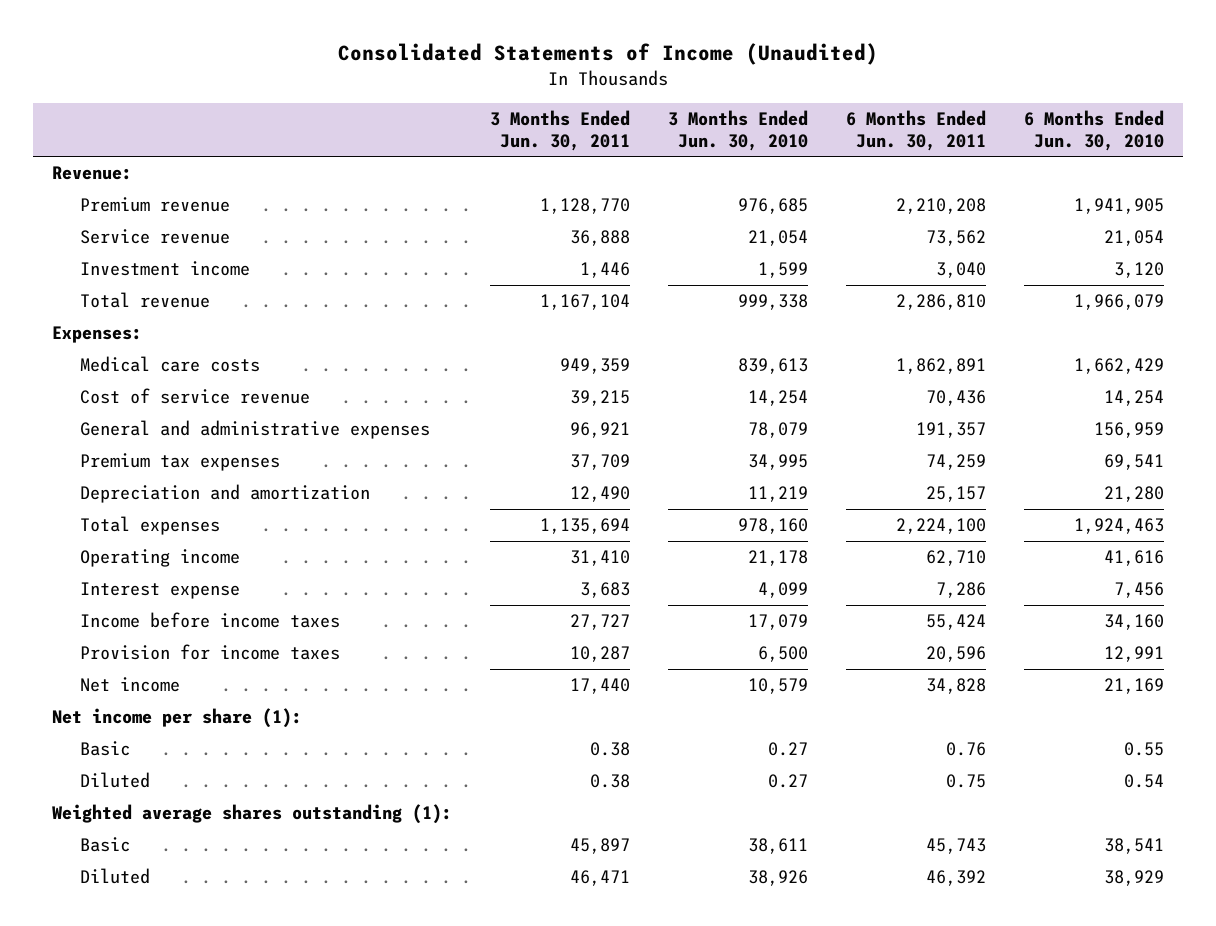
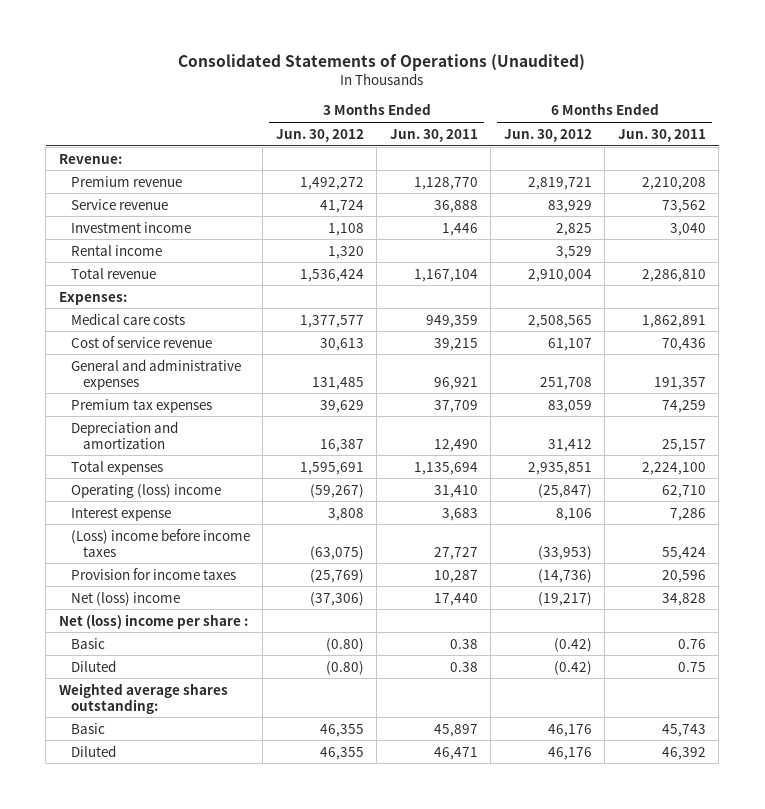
- Consolidated Statements of Income (Unaudited)
+ Consolidated Statements of Operations (Unaudited)
- | 3 Months Ended Jun. 30, 2011 | 3 Months Ended Jun. 30, 2010 | 6 Months Ended Jun. 30, 2011 | 6 Months Ended Jun. 30, 2010
+ | 3 Months Ended Jun. 30, 2012 | 3 Months Ended Jun. 30, 2011 | 6 Months Ended Jun. 30, 2012 | 6 Months Ended Jun. 30, 2011
+ Rental income | 1,320 | | 3,529 |
- Operating income | 31,410 | 21,178 | 62,710 | 41,616
+ Operating (loss) income | (59,267) | 31,410 | (25,847) | 62,710
- Income before income taxes | 27,727 | 17,079 | 55,424 | 34,160
+ (Loss) income before income taxes | (63,075) | 27,727 | (33,953) | 55,424
- Net income | 17,440 | 10,579 | 34,828 | 21,169
- Net income per share (1):
+ Net (loss) income | (37,306) | 17,440 | (19,217) | 34,828
+ Net (loss) income per share :
- Weighted average shares outstanding (1):
+ Weighted average shares outstanding:

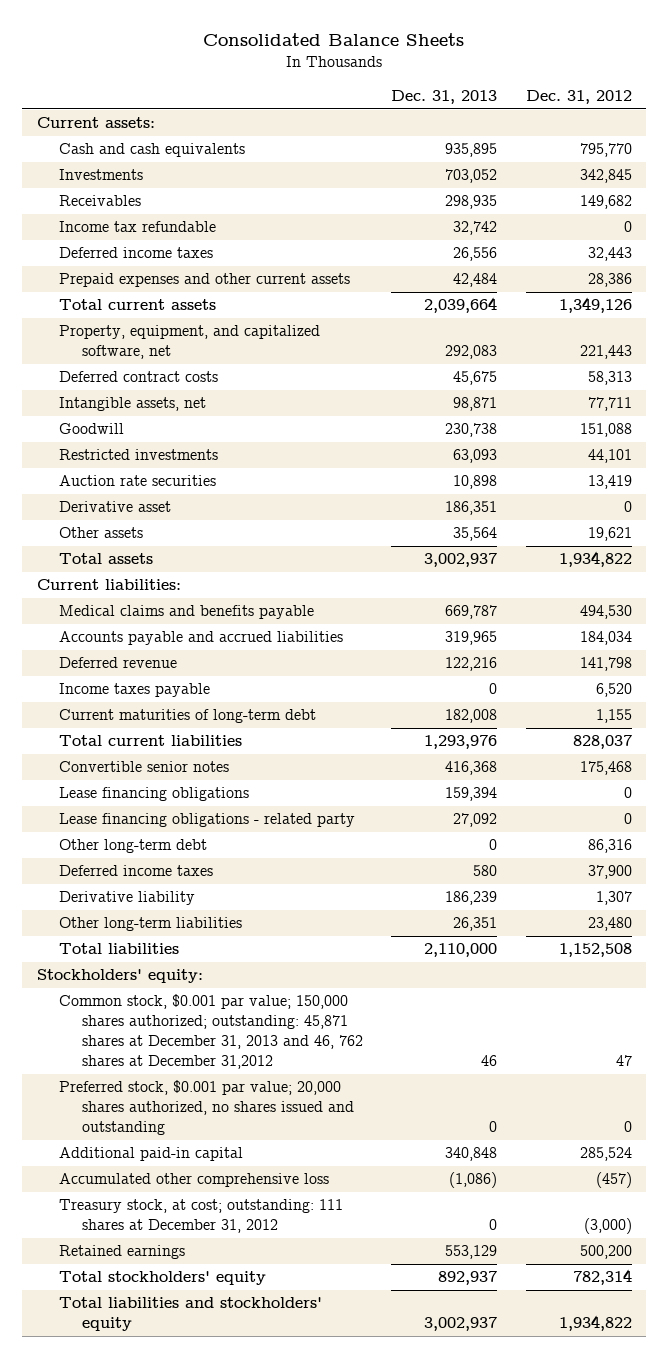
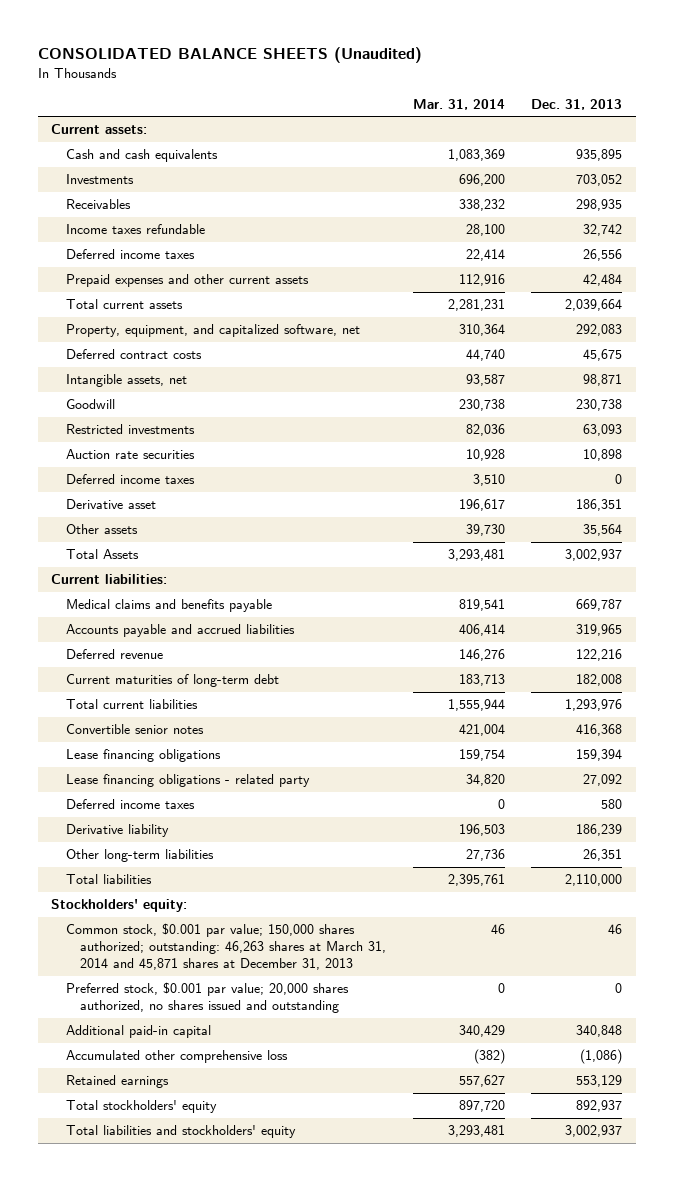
- Consolidated Balance Sheets
+ CONSOLIDATED BALANCE SHEETS (Unaudited)
- | Dec. 31, 2013 | Dec. 31, 2012
+ | Mar. 31, 2014 | Dec. 31, 2013
- Income tax refundable | 32,742 | 0
+ Income taxes refundable | 28,100 | 32,742
+ Deferred income taxes | 3,510 | 0
- Total assets | 3,002,937 | 1,934,822
+ Total Assets | 3,293,481 | 3,002,937
- Income taxes payable | 0 | 6,520
- Other long-term debt | 0 | 86,316
- Common stock, $0.001 par value; 150,000 shares authorized; outstanding: 45,871 shares at December 31, 2013 and 46, 762 shares at December 31,2012 | 46 | 47
+ Common stock, $0.001 par value; 150,000 shares authorized; outstanding: 46,263 shares at March 31, 2014 and 45,871 shares at December 31, 2013 | 46 | 46
- Treasury stock, at cost; outstanding: 111 shares at December 31, 2012 | 0 | (3,000)

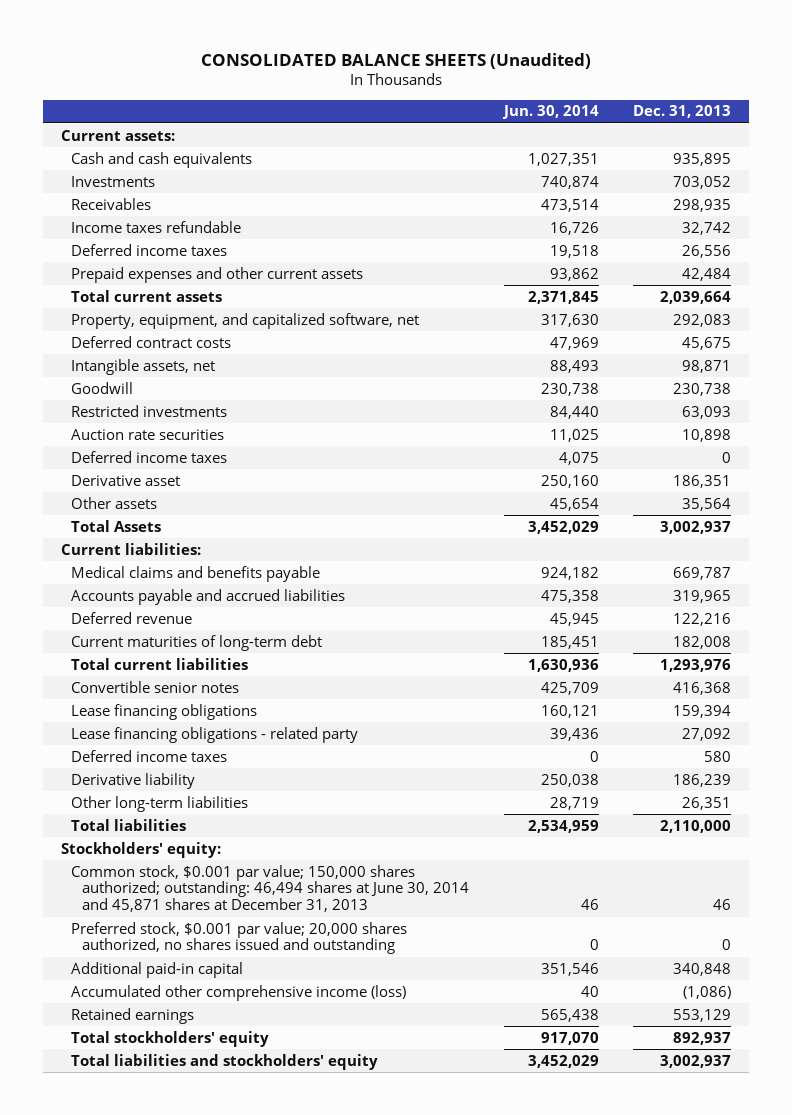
- | Mar. 31, 2014 | Dec. 31, 2013
+ | Jun. 30, 2014 | Dec. 31, 2013
- Common stock, $0.001 par value; 150,000 shares authorized; outstanding: 46,263 shares at March 31, 2014 and 45,871 shares at December 31, 2013 | 46 | 46
+ Common stock, $0.001 par value; 150,000 shares authorized; outstanding: 46,494 shares at June 30, 2014 and 45,871 shares at December 31, 2013 | 46 | 46
- Accumulated other comprehensive loss | (382) | (1,086)
+ Accumulated other comprehensive income (loss) | 40 | (1,086)

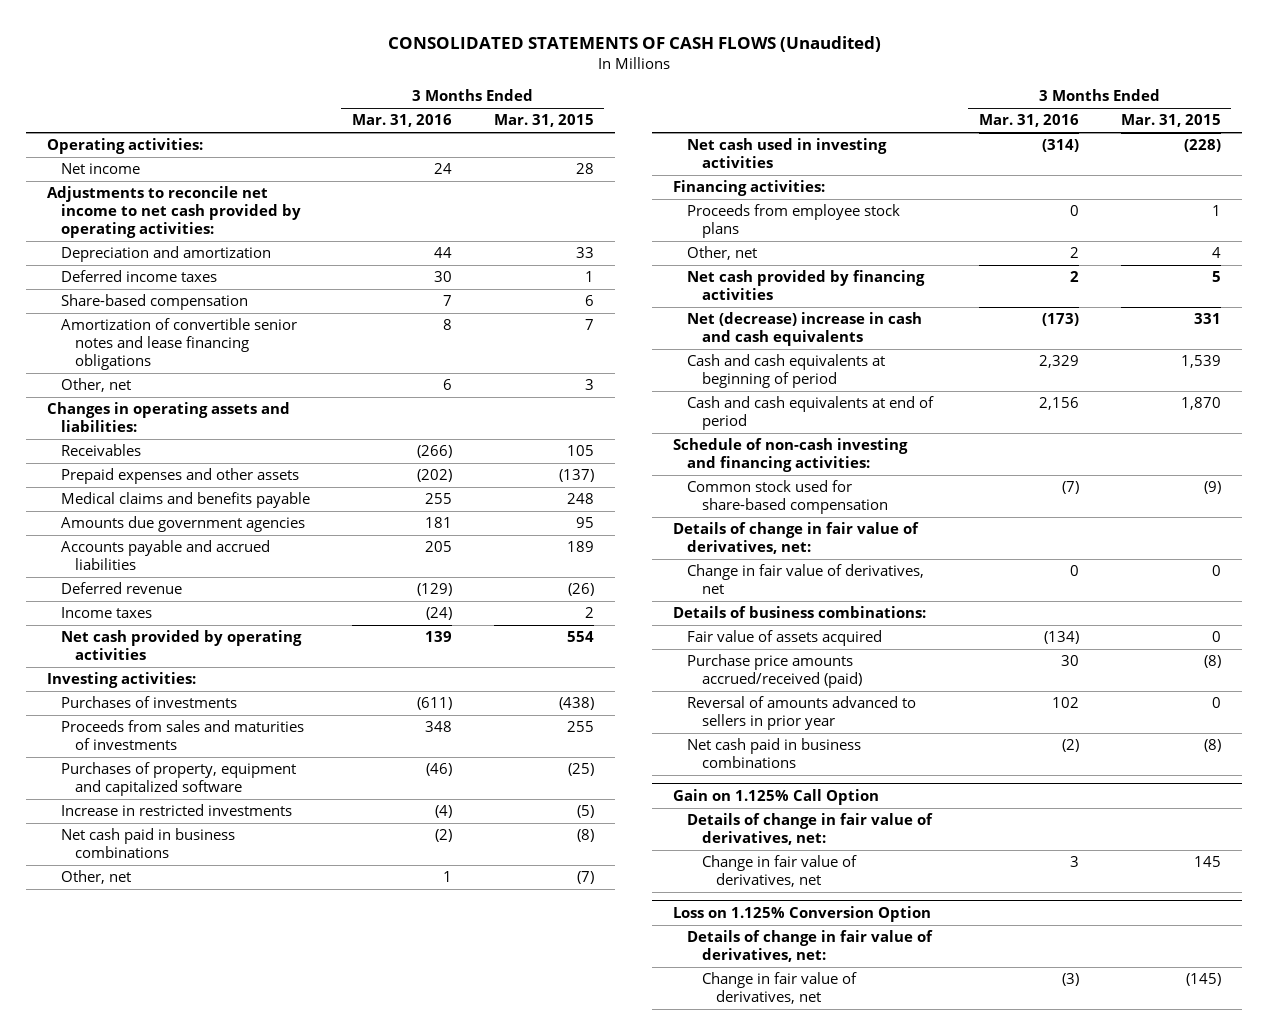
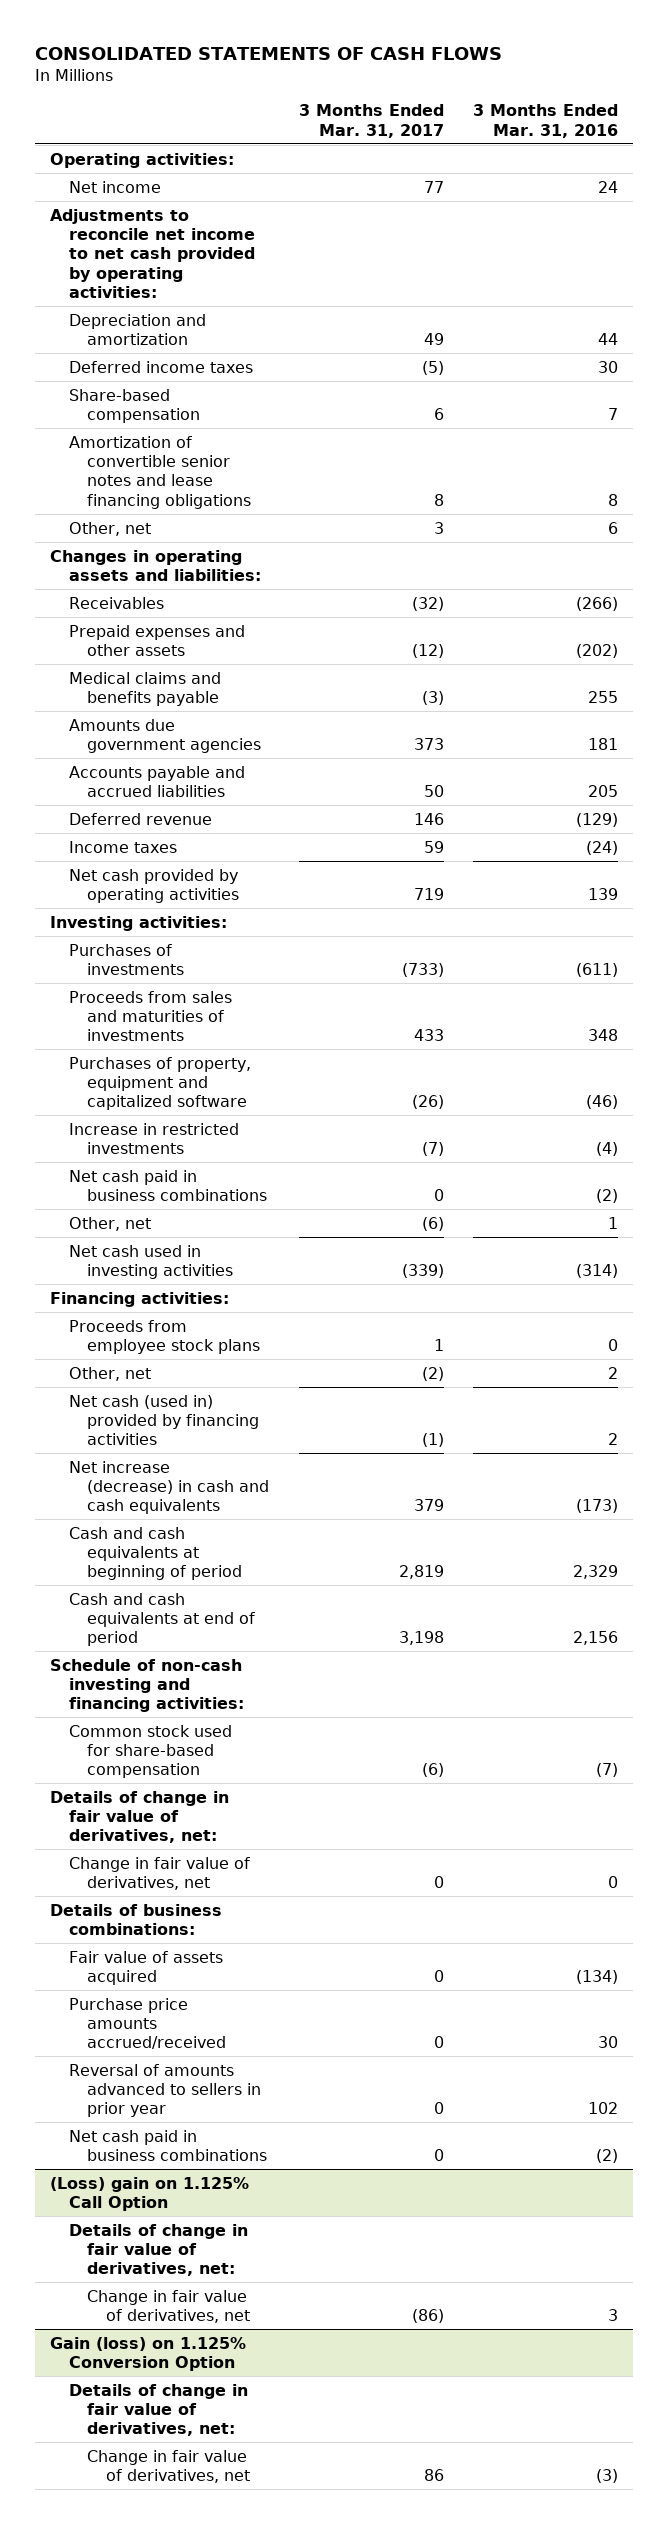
- CONSOLIDATED STATEMENTS OF CASH FLOWS (Unaudited)
+ CONSOLIDATED STATEMENTS OF CASH FLOWS
- | 3 Months Ended Mar. 31, 2016 | 3 Months Ended Mar. 31, 2015
+ | 3 Months Ended Mar. 31, 2017 | 3 Months Ended Mar. 31, 2016
- Net cash provided by financing activities | 2 | 5
- Net (decrease) increase in cash and cash equivalents | (173) | 331
+ Net cash (used in) provided by financing activities | (1) | 2
+ Net increase (decrease) in cash and cash equivalents | 379 | (173)
- Purchase price amounts accrued/received (paid) | 30 | (8)
+ Purchase price amounts accrued/received | 0 | 30
- Gain on 1.125% Call Option
+ (Loss) gain on 1.125% Call Option
- Loss on 1.125% Conversion Option
+ Gain (loss) on 1.125% Conversion Option

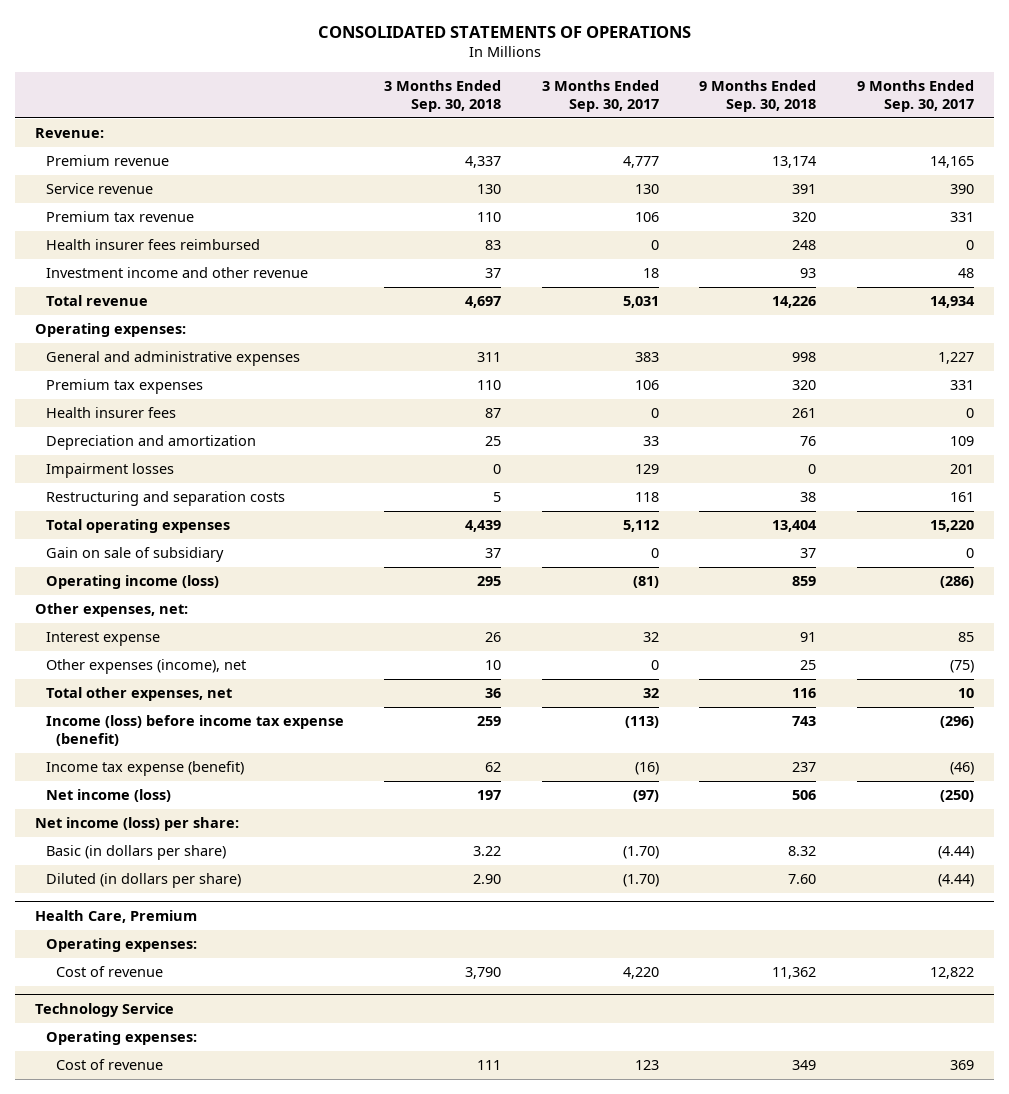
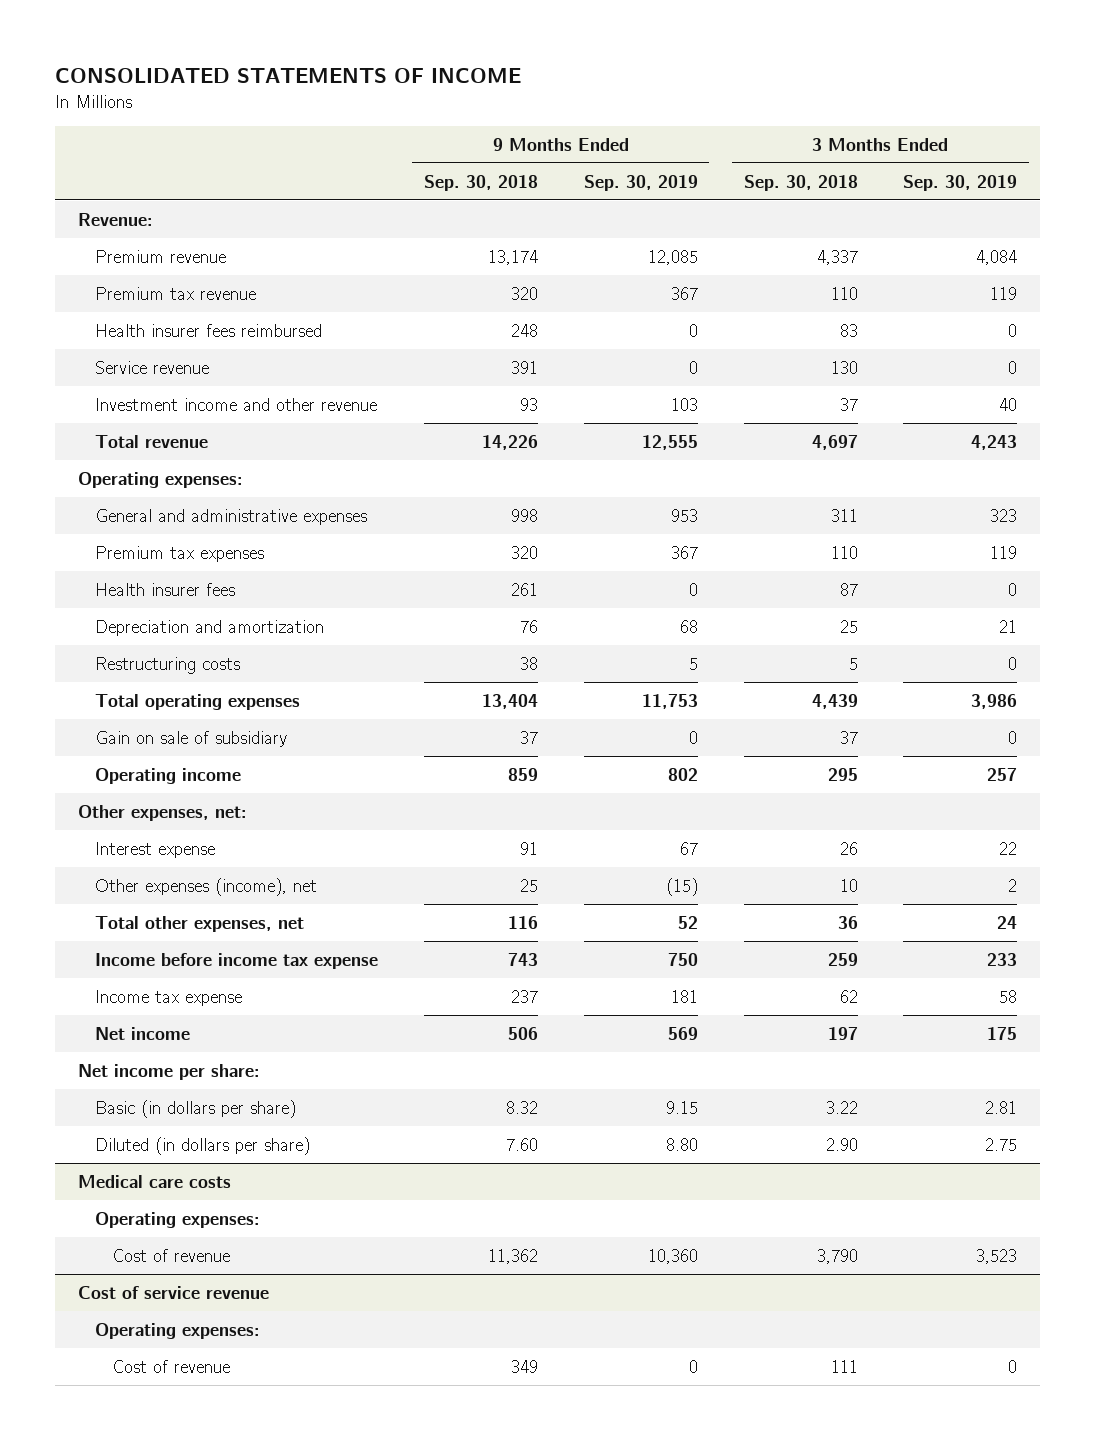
- CONSOLIDATED STATEMENTS OF OPERATIONS
+ CONSOLIDATED STATEMENTS OF INCOME
- | 3 Months Ended Sep. 30, 2018 | 3 Months Ended Sep. 30, 2017 | 9 Months Ended Sep. 30, 2018 | 9 Months Ended Sep. 30, 2017
+ | 9 Months Ended Sep. 30, 2018 | 9 Months Ended Sep. 30, 2019 | 3 Months Ended Sep. 30, 2018 | 3 Months Ended Sep. 30, 2019
moved down: Service revenue | 391 | 0 | 130 | 0
- Impairment losses | 0 | 129 | 0 | 201
- Restructuring and separation costs | 5 | 118 | 38 | 161
+ Restructuring costs | 38 | 5 | 5 | 0
- Operating income (loss) | 295 | (81) | 859 | (286)
+ Operating income | 859 | 802 | 295 | 257
- Income (loss) before income tax expense (benefit) | 259 | (113) | 743 | (296)
- Income tax expense (benefit) | 62 | (16) | 237 | (46)
- Net income (loss) | 197 | (97) | 506 | (250)
- Net income (loss) per share:
+ Income before income tax expense | 743 | 750 | 259 | 233
+ Income tax expense | 237 | 181 | 62 | 58
+ Net income | 506 | 569 | 197 | 175
+ Net income per share:
- Health Care, Premium
+ Medical care costs
- Technology Service
+ Cost of service revenue

